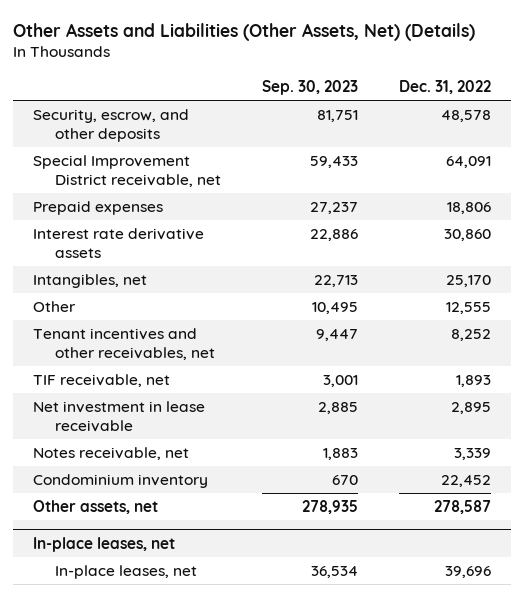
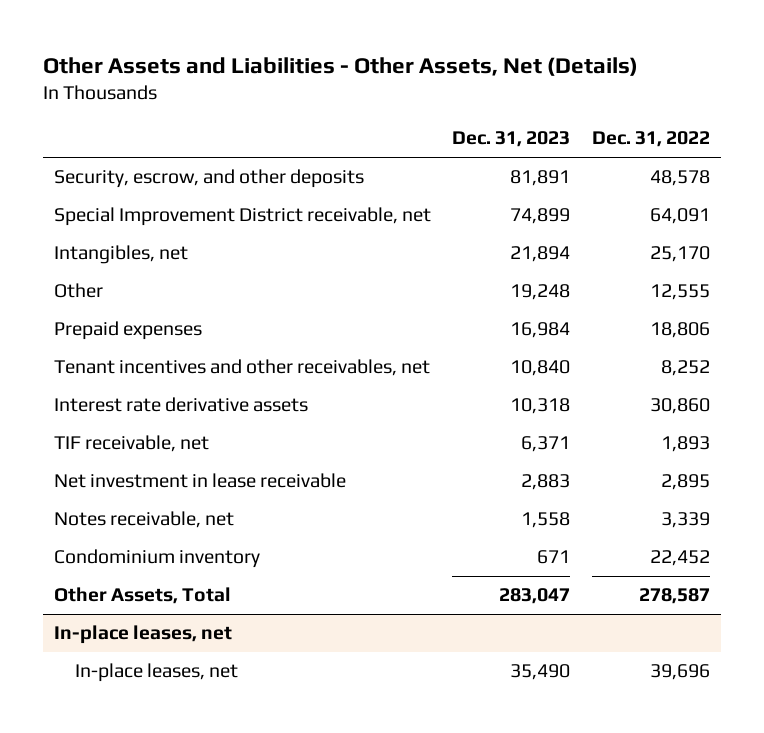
- Other Assets and Liabilities (Other Assets, Net) (Details)
+ Other Assets and Liabilities - Other Assets, Net (Details)
- | Sep. 30, 2023 | Dec. 31, 2022
+ | Dec. 31, 2023 | Dec. 31, 2022
moved down: Prepaid expenses | 16,984 | 18,806
moved down: Interest rate derivative assets | 10,318 | 30,860
- Other assets, net | 278,935 | 278,587
+ Other Assets, Total | 283,047 | 278,587

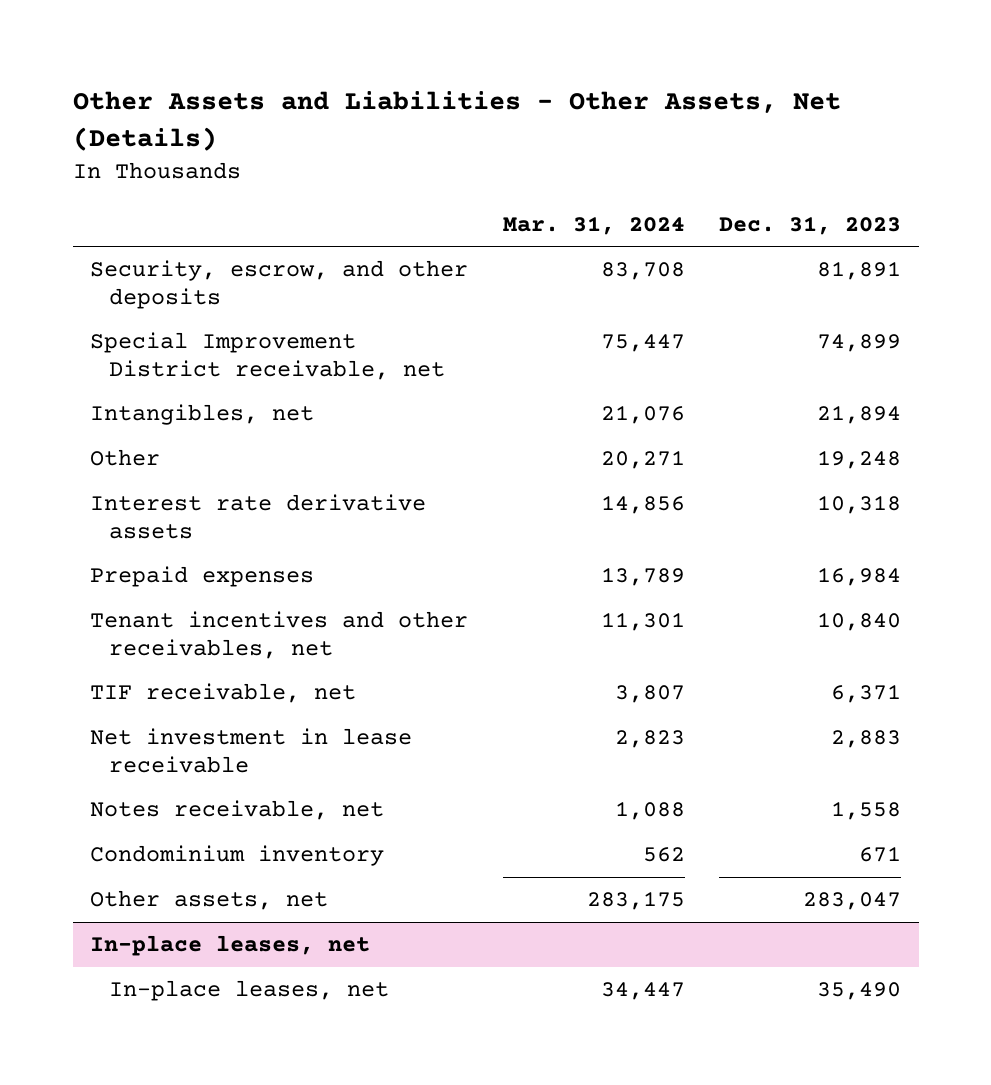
- | Dec. 31, 2023 | Dec. 31, 2022
+ | Mar. 31, 2024 | Dec. 31, 2023
moved up: Interest rate derivative assets | 14,856 | 10,318
- Other Assets, Total | 283,047 | 278,587
+ Other assets, net | 283,175 | 283,047

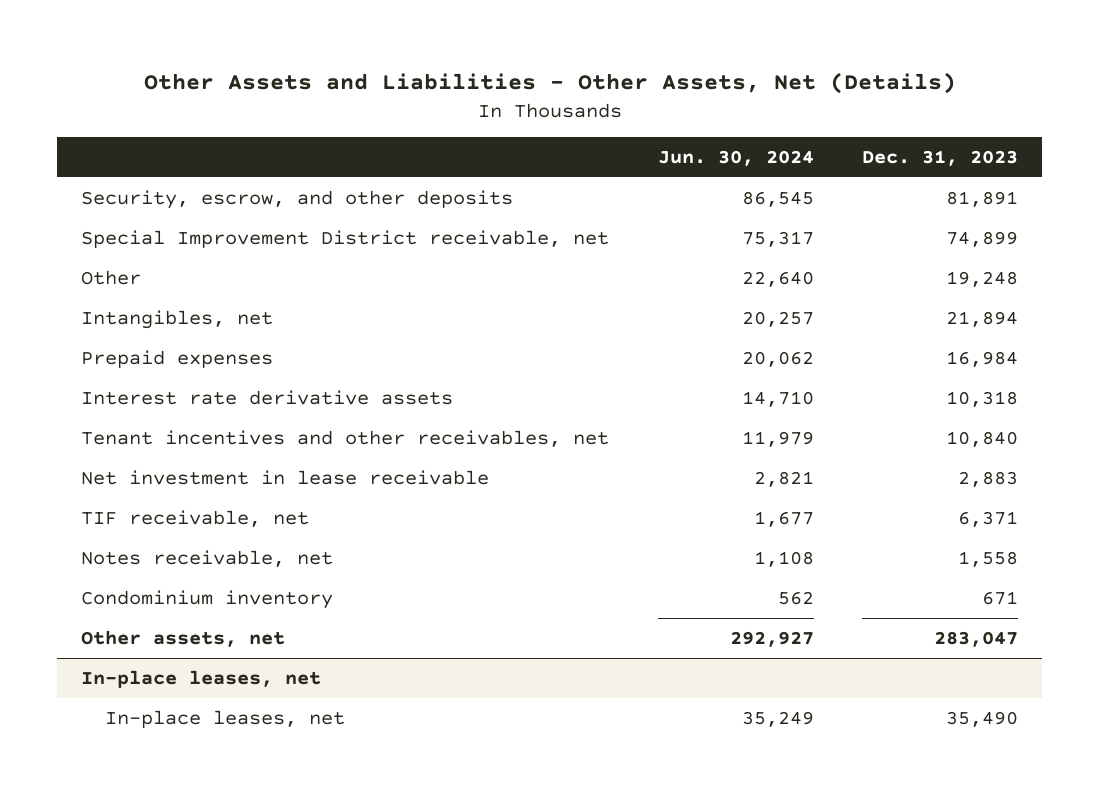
- | Mar. 31, 2024 | Dec. 31, 2023
+ | Jun. 30, 2024 | Dec. 31, 2023
moved down: Intangibles, net | 20,257 | 21,894
moved down: Interest rate derivative assets | 14,710 | 10,318
moved down: TIF receivable, net | 1,677 | 6,371

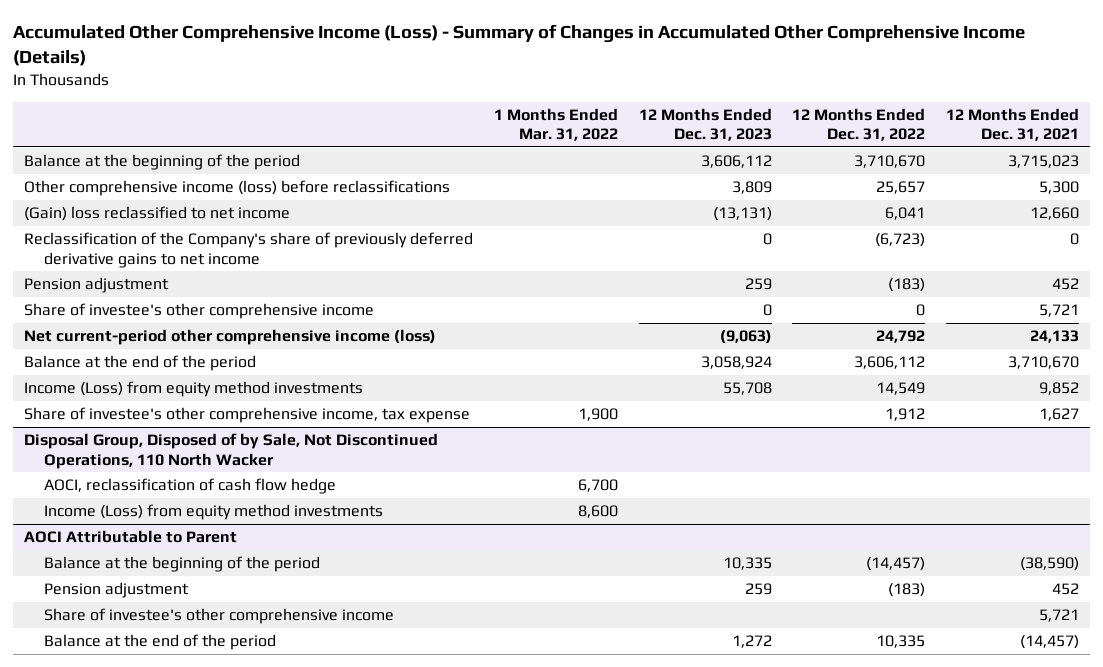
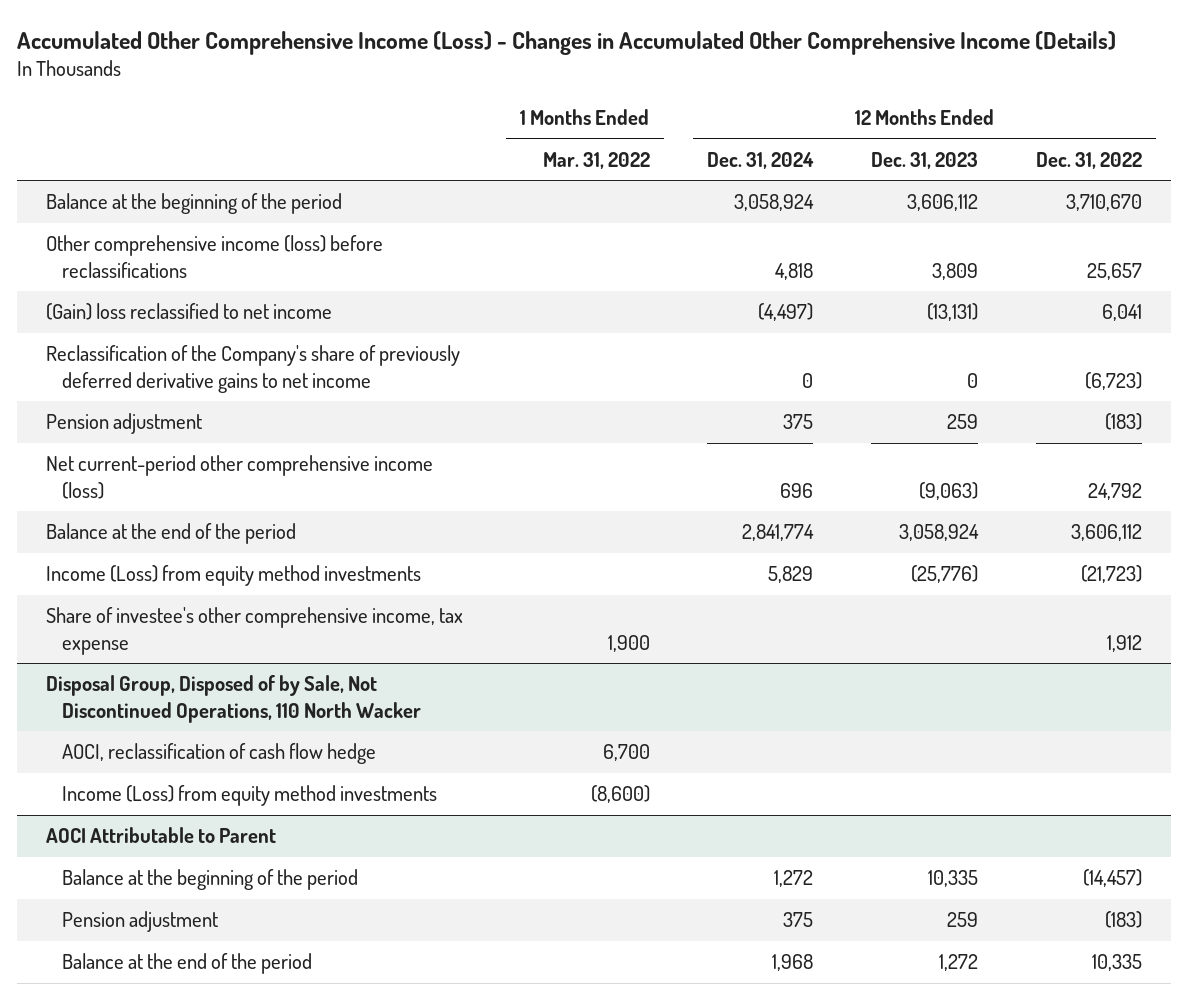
- Accumulated Other Comprehensive Income (Loss) - Summary of Changes in Accumulated Other Comprehensive Income (Details)
+ Accumulated Other Comprehensive Income (Loss) - Changes in Accumulated Other Comprehensive Income (Details)
- | 1 Months Ended Mar. 31, 2022 | 12 Months Ended Dec. 31, 2023 | 12 Months Ended Dec. 31, 2022 | 12 Months Ended Dec. 31, 2021
+ | 1 Months Ended Mar. 31, 2022 | 12 Months Ended Dec. 31, 2024 | 12 Months Ended Dec. 31, 2023 | 12 Months Ended Dec. 31, 2022
- Share of investee's other comprehensive income | | 0 | 0 | 5,721
- Income (Loss) from equity method investments | | 55,708 | 14,549 | 9,852
+ Income (Loss) from equity method investments | | 5,829 | (25,776) | (21,723)
@ Disposal Group, Disposed of by Sale, Not Discontinued Operations, 110 North Wacker
- Income (Loss) from equity method investments | 8,600 | | |
+ Income (Loss) from equity method investments | (8,600) | | |
@ AOCI Attributable to Parent
- Share of investee's other comprehensive income | | | | 5,721

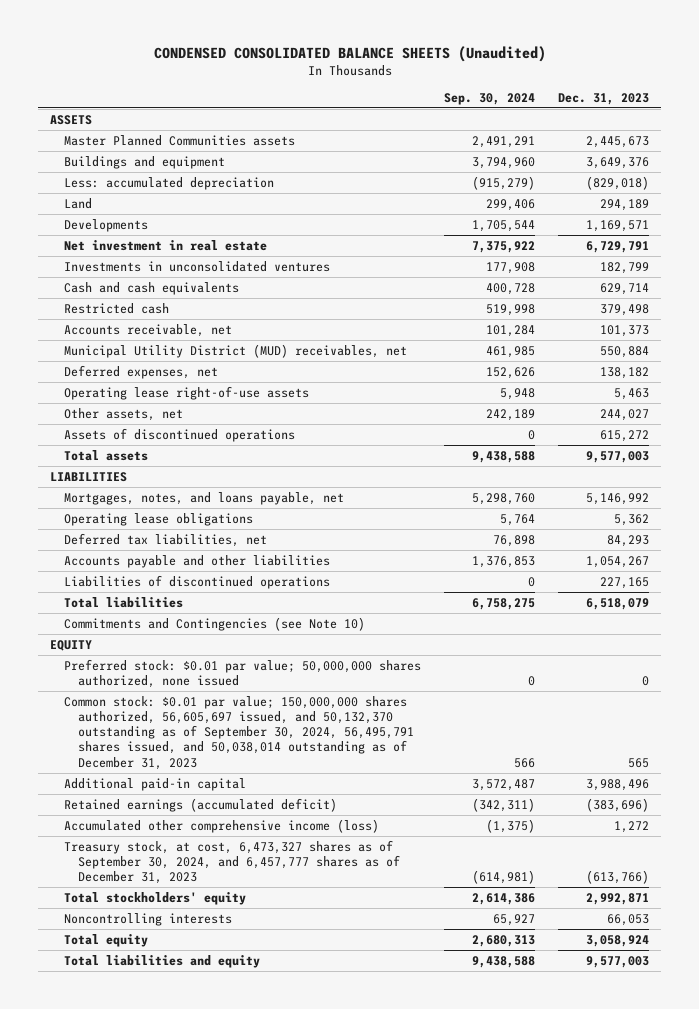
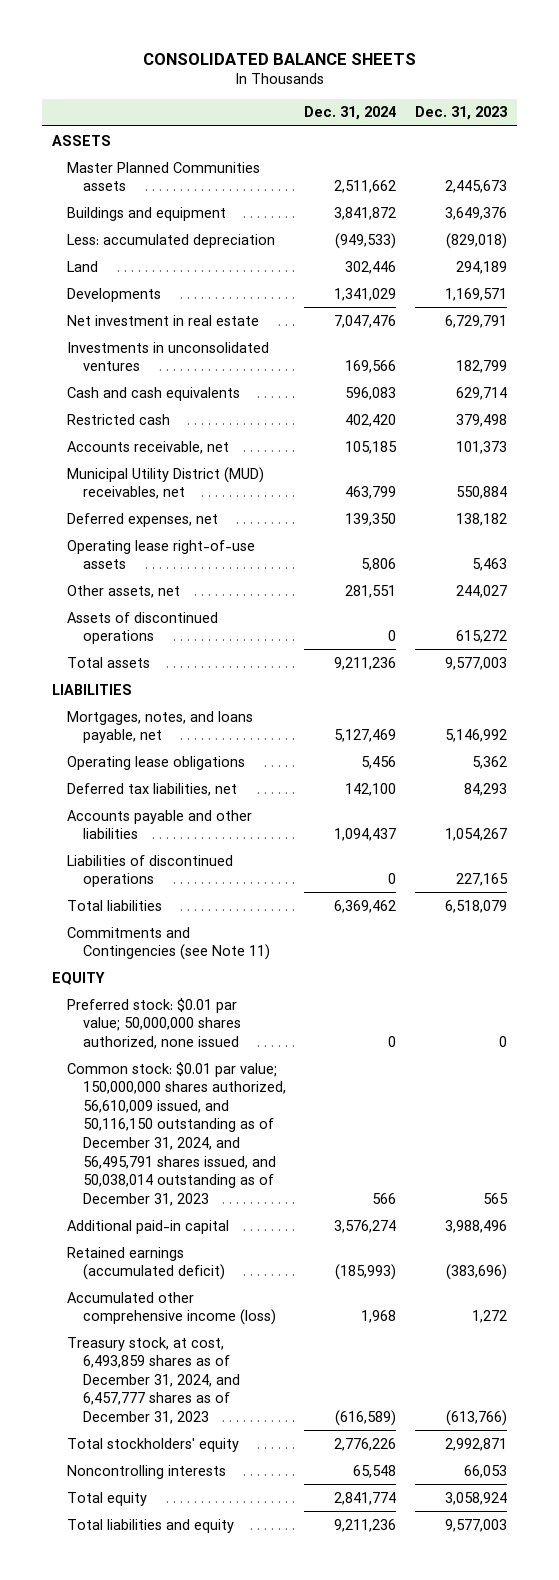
- CONDENSED CONSOLIDATED BALANCE SHEETS (Unaudited)
+ CONSOLIDATED BALANCE SHEETS
- | Sep. 30, 2024 | Dec. 31, 2023
+ | Dec. 31, 2024 | Dec. 31, 2023
- Commitments and Contingencies (see Note 10)
+ Commitments and Contingencies (see Note 11)
- Common stock: $0.01 par value; 150,000,000 shares authorized, 56,605,697 issued, and 50,132,370 outstanding as of September 30, 2024, 56,495,791 shares issued, and 50,038,014 outstanding as of December 31, 2023 | 566 | 565
+ Common stock: $0.01 par value; 150,000,000 shares authorized, 56,610,009 issued, and 50,116,150 outstanding as of December 31, 2024, and 56,495,791 shares issued, and 50,038,014 outstanding as of December 31, 2023 | 566 | 565
- Treasury stock, at cost, 6,473,327 shares as of September 30, 2024, and 6,457,777 shares as of December 31, 2023 | (614,981) | (613,766)
+ Treasury stock, at cost, 6,493,859 shares as of December 31, 2024, and 6,457,777 shares as of December 31, 2023 | (616,589) | (613,766)

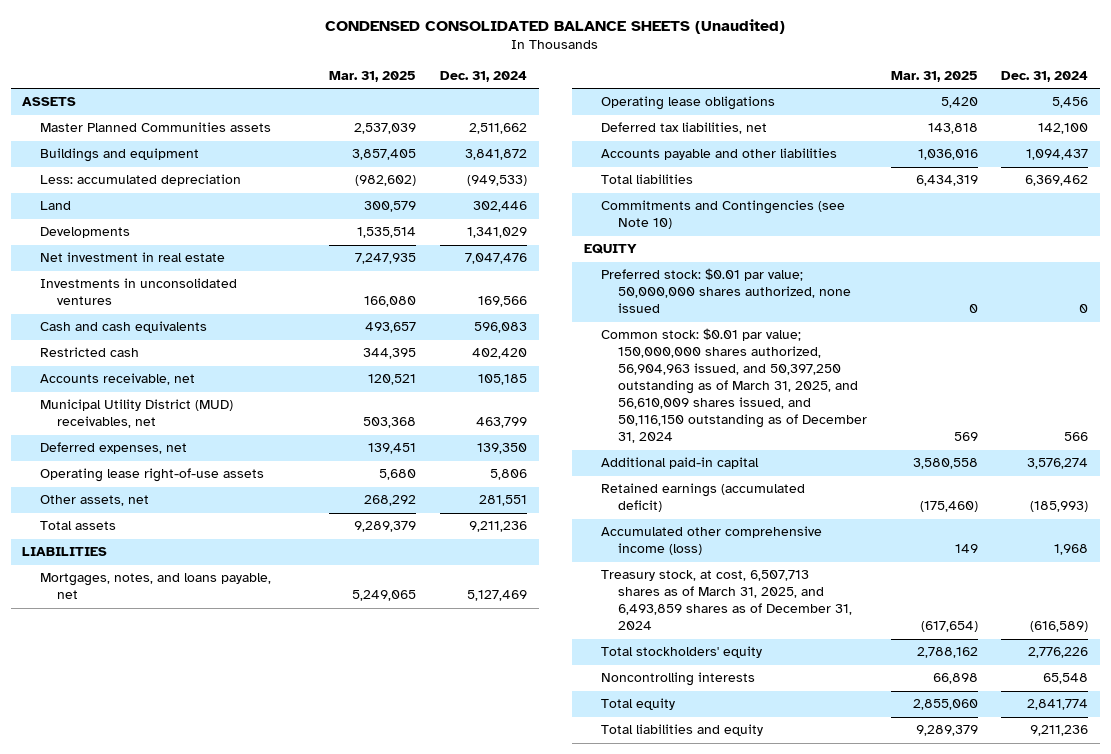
- CONSOLIDATED BALANCE SHEETS
+ CONDENSED CONSOLIDATED BALANCE SHEETS (Unaudited)
- | Dec. 31, 2024 | Dec. 31, 2023
+ | Mar. 31, 2025 | Dec. 31, 2024
- Assets of discontinued operations | 0 | 615,272
- Liabilities of discontinued operations | 0 | 227,165
- Commitments and Contingencies (see Note 11)
+ Commitments and Contingencies (see Note 10)
- Common stock: $0.01 par value; 150,000,000 shares authorized, 56,610,009 issued, and 50,116,150 outstanding as of December 31, 2024, and 56,495,791 shares issued, and 50,038,014 outstanding as of December 31, 2023 | 566 | 565
+ Common stock: $0.01 par value; 150,000,000 shares authorized, 56,904,963 issued, and 50,397,250 outstanding as of March 31, 2025, and 56,610,009 shares issued, and 50,116,150 outstanding as of December 31, 2024 | 569 | 566
- Treasury stock, at cost, 6,493,859 shares as of December 31, 2024, and 6,457,777 shares as of December 31, 2023 | (616,589) | (613,766)
+ Treasury stock, at cost, 6,507,713 shares as of March 31, 2025, and 6,493,859 shares as of December 31, 2024 | (617,654) | (616,589)

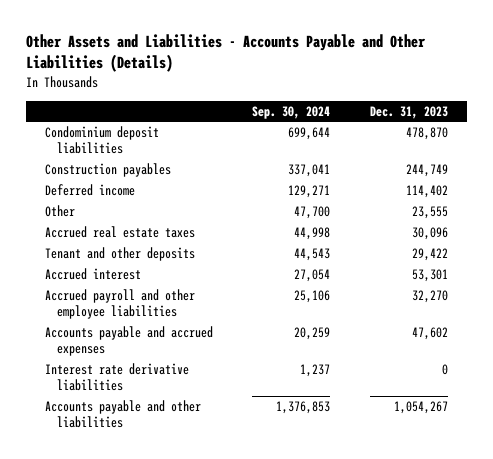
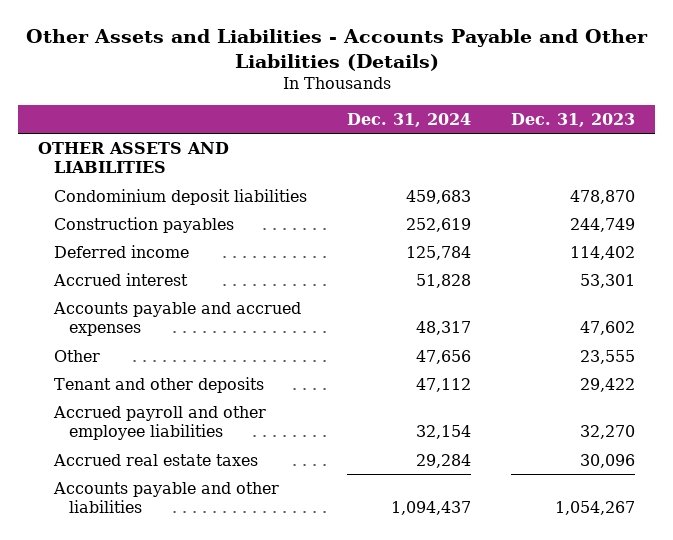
- | Sep. 30, 2024 | Dec. 31, 2023
+ | Dec. 31, 2024 | Dec. 31, 2023
+ OTHER ASSETS AND LIABILITIES
moved up: Accrued interest | 51,828 | 53,301
moved up: Accounts payable and accrued expenses | 48,317 | 47,602
- Interest rate derivative liabilities | 1,237 | 0
moved down: Accrued real estate taxes | 29,284 | 30,096

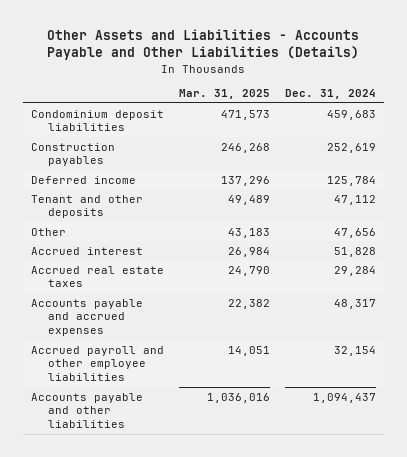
- | Dec. 31, 2024 | Dec. 31, 2023
+ | Mar. 31, 2025 | Dec. 31, 2024
- OTHER ASSETS AND LIABILITIES
moved up: Tenant and other deposits | 49,489 | 47,112
moved up: Other | 43,183 | 47,656
moved up: Accrued real estate taxes | 24,790 | 29,284

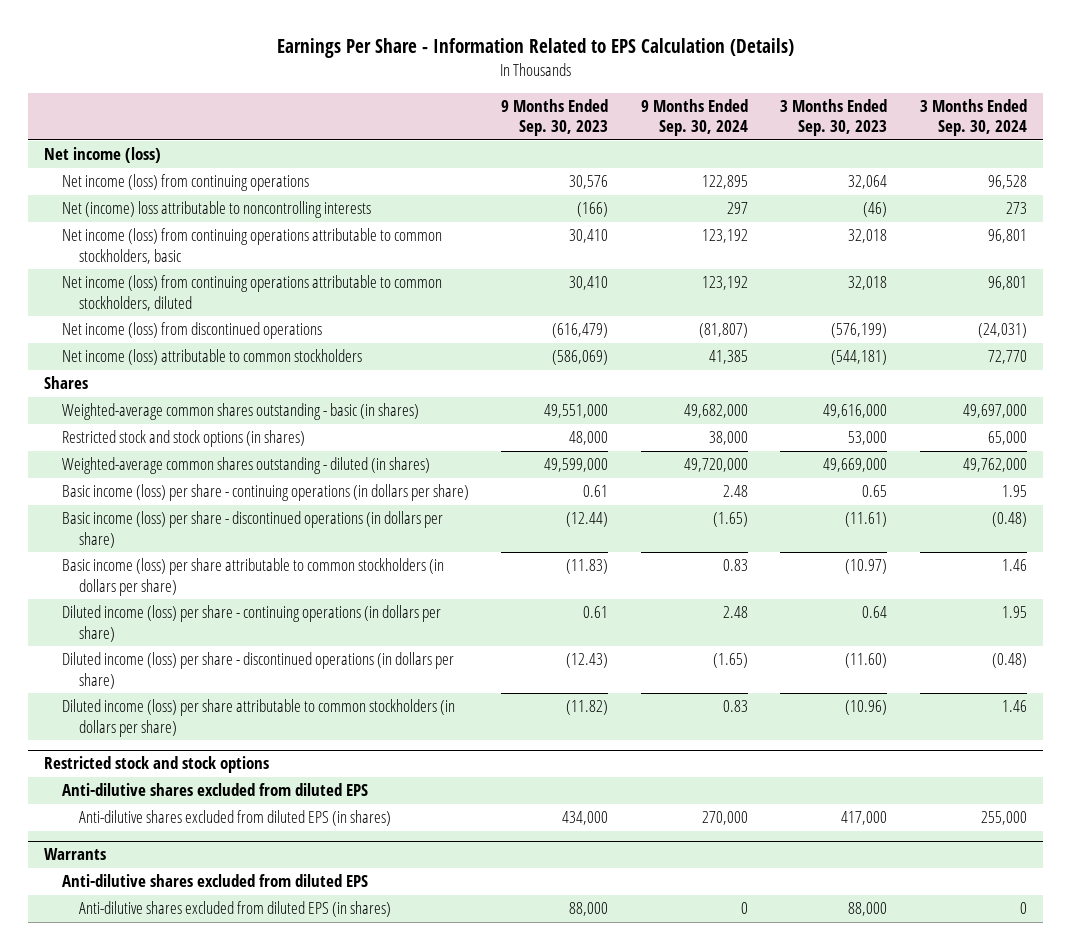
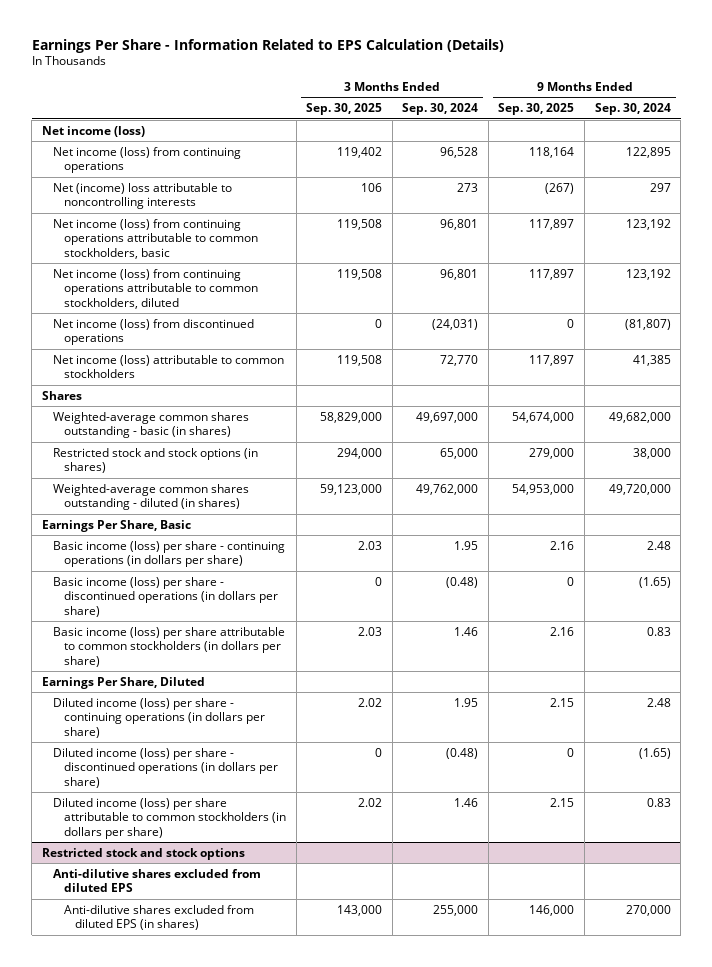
- | 9 Months Ended Sep. 30, 2023 | 9 Months Ended Sep. 30, 2024 | 3 Months Ended Sep. 30, 2023 | 3 Months Ended Sep. 30, 2024
+ | 3 Months Ended Sep. 30, 2025 | 3 Months Ended Sep. 30, 2024 | 9 Months Ended Sep. 30, 2025 | 9 Months Ended Sep. 30, 2024
+ Earnings Per Share, Basic
+ Earnings Per Share, Diluted
- Warrants
- Anti-dilutive shares excluded from diluted EPS
- Anti-dilutive shares excluded from diluted EPS (in shares) | 88,000 | 0 | 88,000 | 0

